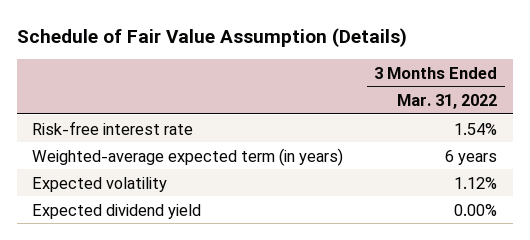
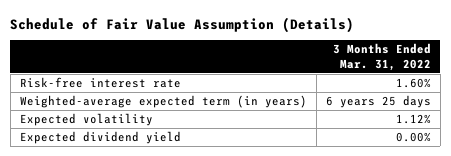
- Risk-free interest rate | 1.54%
- Weighted-average expected term (in years) | 6 years
+ Risk-free interest rate | 1.60%
+ Weighted-average expected term (in years) | 6 years 25 days

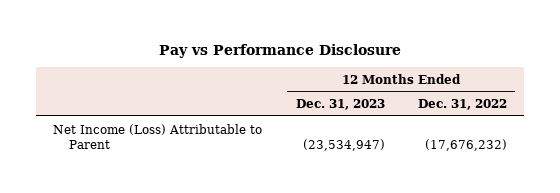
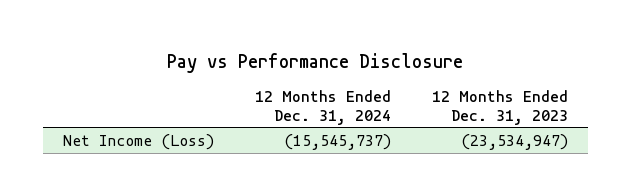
- | 12 Months Ended Dec. 31, 2023 | 12 Months Ended Dec. 31, 2022
+ | 12 Months Ended Dec. 31, 2024 | 12 Months Ended Dec. 31, 2023
- Net Income (Loss) Attributable to Parent | (23,534,947) | (17,676,232)
+ Net Income (Loss) | (15,545,737) | (23,534,947)

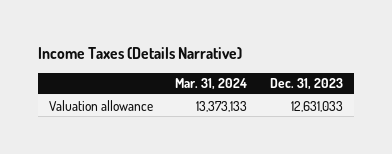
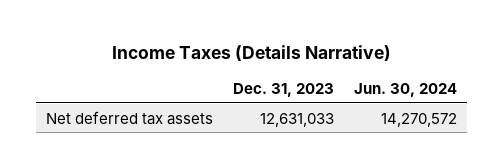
- | Mar. 31, 2024 | Dec. 31, 2023
+ | Dec. 31, 2023 | Jun. 30, 2024
- Valuation allowance | 13,373,133 | 12,631,033
+ Net deferred tax assets | 12,631,033 | 14,270,572

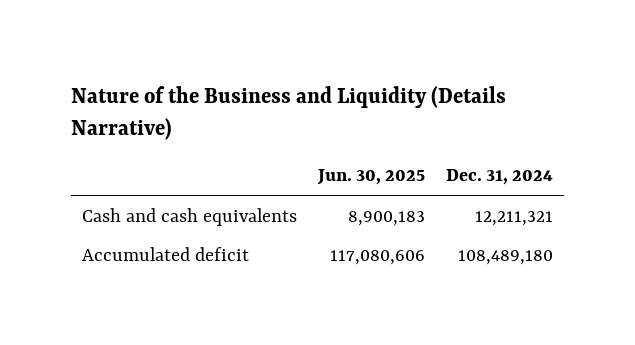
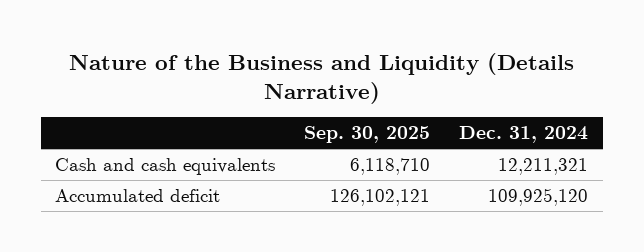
- | Jun. 30, 2025 | Dec. 31, 2024
+ | Sep. 30, 2025 | Dec. 31, 2024
- Accumulated deficit | 117,080,606 | 108,489,180
+ Accumulated deficit | 126,102,121 | 109,925,120

